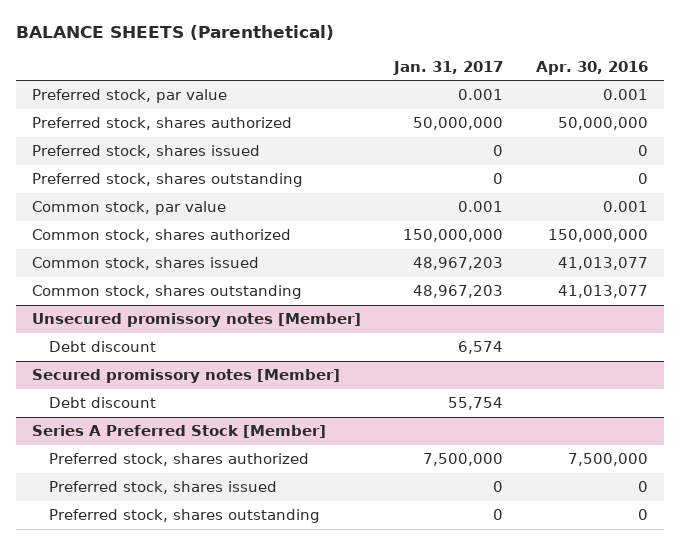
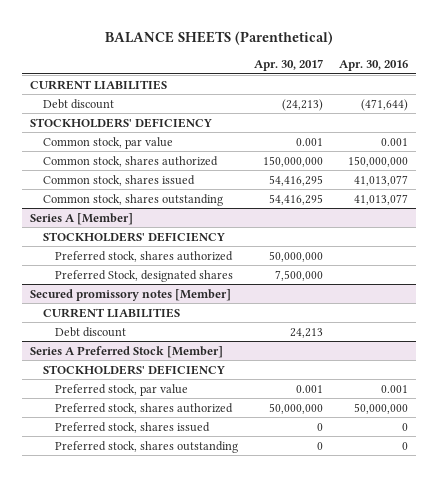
- | Jan. 31, 2017 | Apr. 30, 2016
+ | Apr. 30, 2017 | Apr. 30, 2016
- Preferred stock, par value | 0.001 | 0.001
- Preferred stock, shares authorized | 50,000,000 | 50,000,000
- Preferred stock, shares issued | 0 | 0
- Preferred stock, shares outstanding | 0 | 0
+ CURRENT LIABILITIES
+ Debt discount | (24,213) | (471,644)
+ STOCKHOLDERS' DEFICIENCY
- Unsecured promissory notes [Member]
- Debt discount | 6,574 |
+ Series A [Member]
+ STOCKHOLDERS' DEFICIENCY
+ Preferred stock, shares authorized | 50,000,000 |
+ Preferred Stock, designated shares | 7,500,000 |
@ Secured promissory notes [Member]
+ CURRENT LIABILITIES
@ Series A Preferred Stock [Member]
- Preferred stock, shares authorized | 7,500,000 | 7,500,000
+ STOCKHOLDERS' DEFICIENCY
+ Preferred stock, par value | 0.001 | 0.001
+ Preferred stock, shares authorized | 50,000,000 | 50,000,000

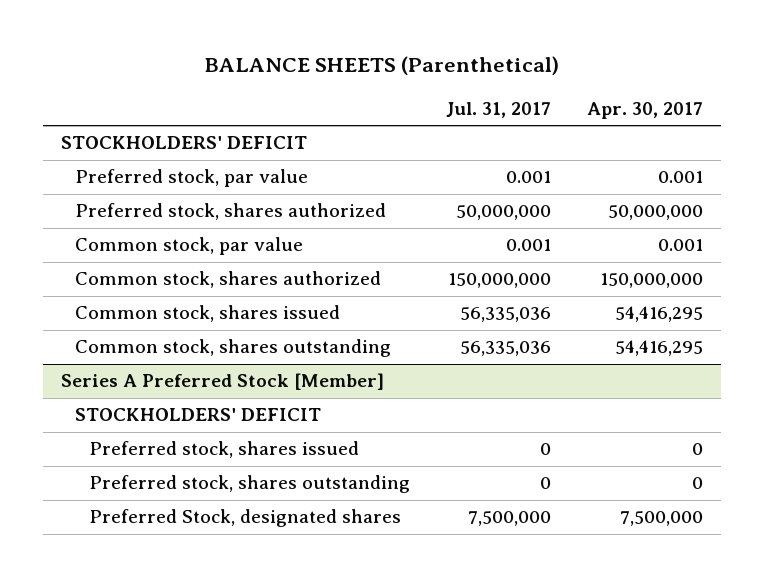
- | Apr. 30, 2017 | Apr. 30, 2016
+ | Jul. 31, 2017 | Apr. 30, 2017
- CURRENT LIABILITIES
- Debt discount | (24,213) | (471,644)
- STOCKHOLDERS' DEFICIENCY
+ STOCKHOLDERS' DEFICIT
+ Preferred stock, par value | 0.001 | 0.001
+ Preferred stock, shares authorized | 50,000,000 | 50,000,000
- Series A [Member]
- STOCKHOLDERS' DEFICIENCY
- Preferred stock, shares authorized | 50,000,000 |
- Preferred Stock, designated shares | 7,500,000 |
- Secured promissory notes [Member]
- CURRENT LIABILITIES
- Debt discount | 24,213 |
@ Series A Preferred Stock [Member]
- STOCKHOLDERS' DEFICIENCY
- Preferred stock, par value | 0.001 | 0.001
- Preferred stock, shares authorized | 50,000,000 | 50,000,000
+ STOCKHOLDERS' DEFICIT
+ Preferred Stock, designated shares | 7,500,000 | 7,500,000

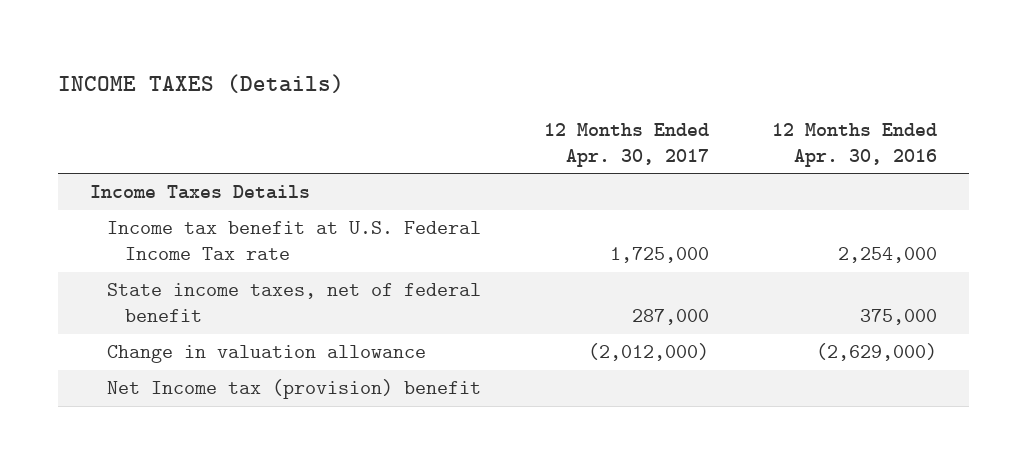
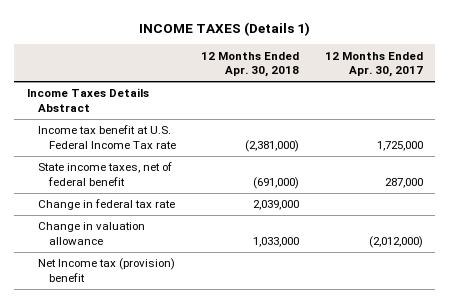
- INCOME TAXES (Details)
+ INCOME TAXES (Details 1)
- | 12 Months Ended Apr. 30, 2017 | 12 Months Ended Apr. 30, 2016
+ | 12 Months Ended Apr. 30, 2018 | 12 Months Ended Apr. 30, 2017
- Income Taxes Details
+ Income Taxes Details Abstract
+ Change in federal tax rate | 2,039,000 |

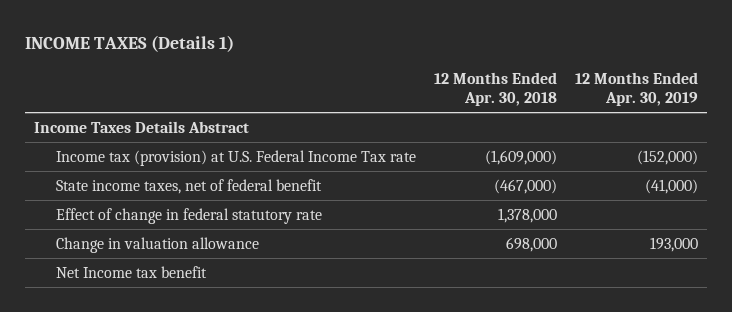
- | 12 Months Ended Apr. 30, 2018 | 12 Months Ended Apr. 30, 2017
+ | 12 Months Ended Apr. 30, 2018 | 12 Months Ended Apr. 30, 2019
- Income tax benefit at U.S. Federal Income Tax rate | (2,381,000) | 1,725,000
- State income taxes, net of federal benefit | (691,000) | 287,000
- Change in federal tax rate | 2,039,000 |
- Change in valuation allowance | 1,033,000 | (2,012,000)
- Net Income tax (provision) benefit
+ Income tax (provision) at U.S. Federal Income Tax rate | (1,609,000) | (152,000)
+ State income taxes, net of federal benefit | (467,000) | (41,000)
+ Effect of change in federal statutory rate | 1,378,000 |
+ Change in valuation allowance | 698,000 | 193,000
+ Net Income tax benefit

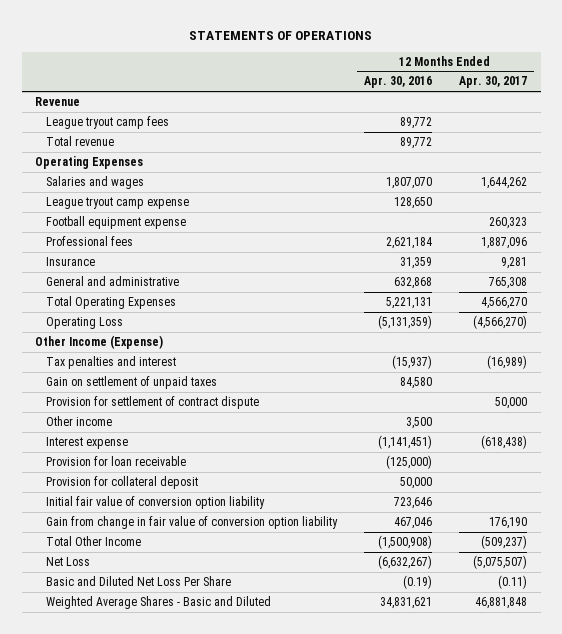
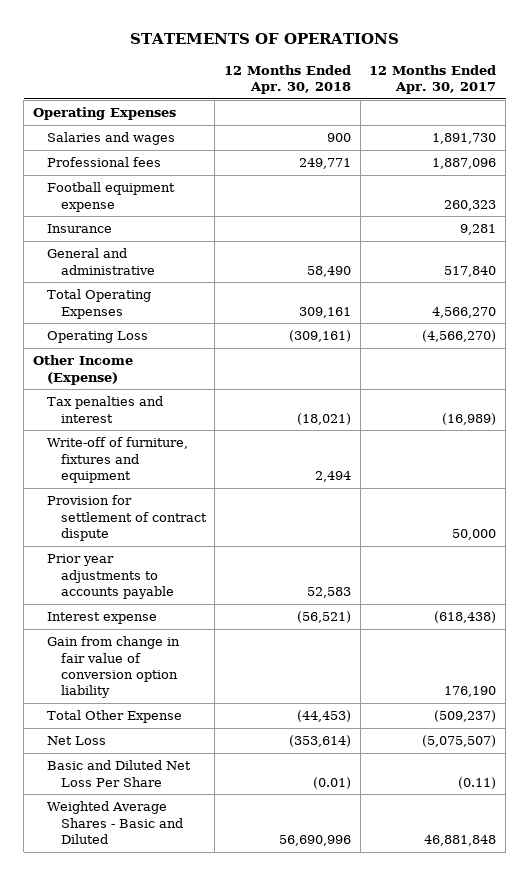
- | 12 Months Ended Apr. 30, 2016 | 12 Months Ended Apr. 30, 2017
+ | 12 Months Ended Apr. 30, 2018 | 12 Months Ended Apr. 30, 2017
- Revenue
- League tryout camp fees | 89,772 |
- Total revenue | 89,772 |
- Salaries and wages | 1,807,070 | 1,644,262
- League tryout camp expense | 128,650 |
+ Salaries and wages | 900 | 1,891,730
moved down: Football equipment expense | | 260,323
- General and administrative | 632,868 | 765,308
+ General and administrative | 58,490 | 517,840
- Gain on settlement of unpaid taxes | 84,580 |
+ Write-off of furniture, fixtures and equipment | 2,494 |
- Other income | 3,500 |
+ Prior year adjustments to accounts payable | 52,583 |
- Provision for loan receivable | (125,000) |
- Provision for collateral deposit | 50,000 |
- Initial fair value of conversion option liability | 723,646 |
- Total Other Income | (1,500,908) | (509,237)
+ Total Other Expense | (44,453) | (509,237)

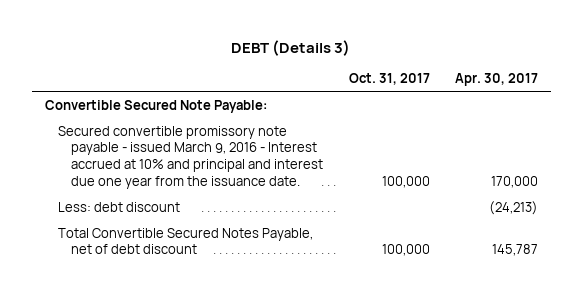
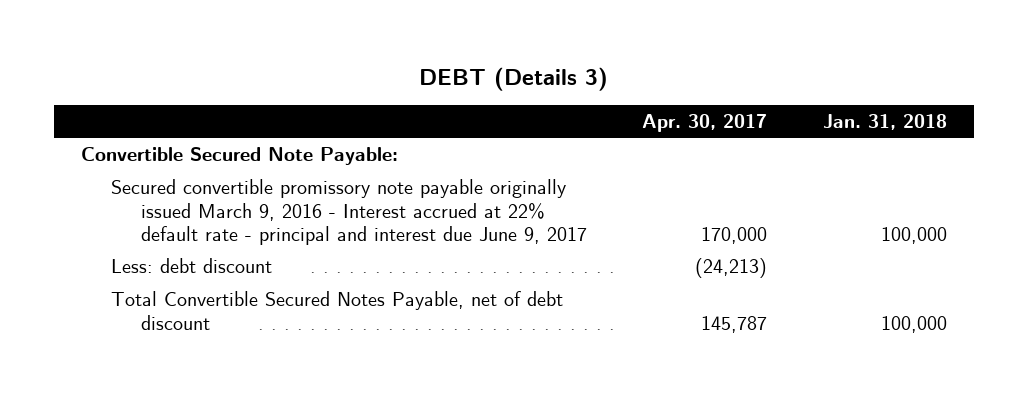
- | Oct. 31, 2017 | Apr. 30, 2017
+ | Apr. 30, 2017 | Jan. 31, 2018
- Secured convertible promissory note payable - issued March 9, 2016 - Interest accrued at 10% and principal and interest due one year from the issuance date. | 100,000 | 170,000
+ Secured convertible promissory note payable originally issued March 9, 2016 - Interest accrued at 22% default rate - principal and interest due June 9, 2017 | 170,000 | 100,000

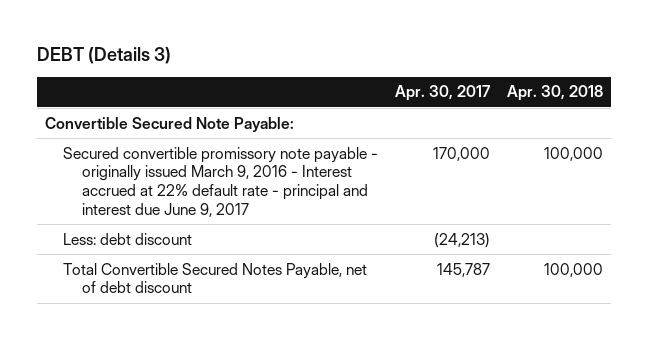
- | Apr. 30, 2017 | Jan. 31, 2018
+ | Apr. 30, 2017 | Apr. 30, 2018
- Secured convertible promissory note payable originally issued March 9, 2016 - Interest accrued at 22% default rate - principal and interest due June 9, 2017 | 170,000 | 100,000
+ Secured convertible promissory note payable - originally issued March 9, 2016 - Interest accrued at 22% default rate - principal and interest due June 9, 2017 | 170,000 | 100,000

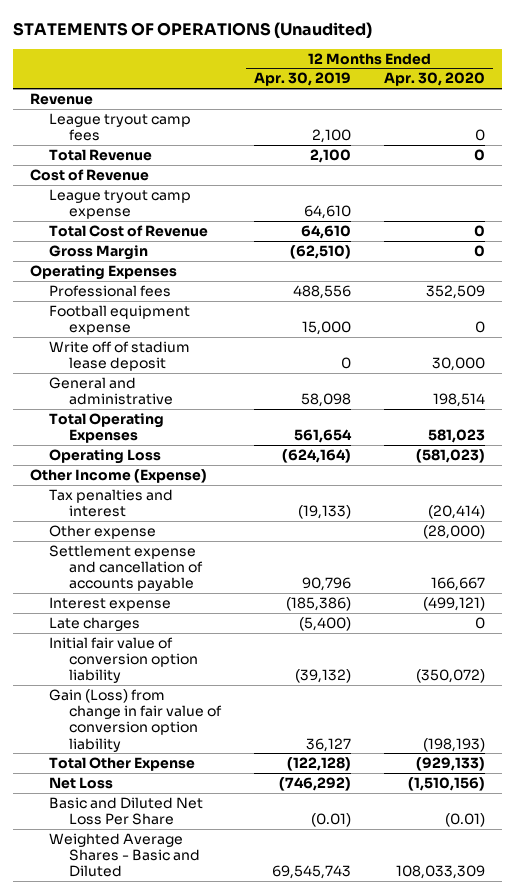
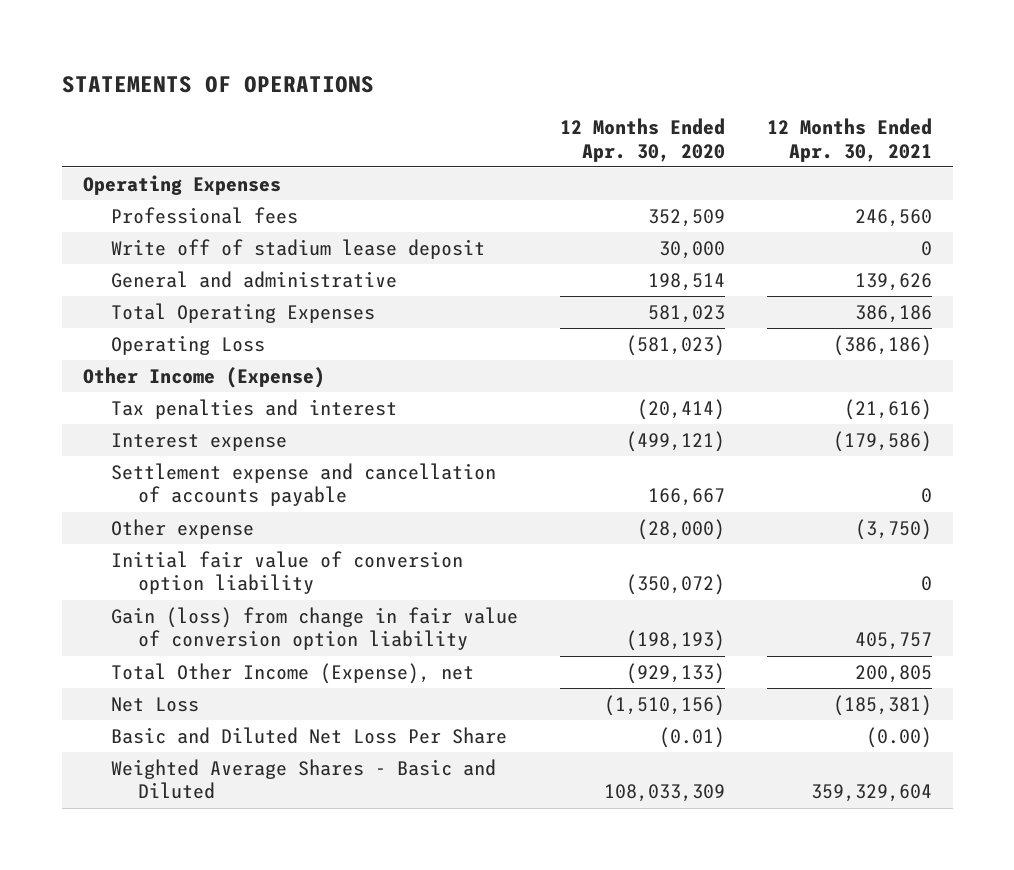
- STATEMENTS OF OPERATIONS (Unaudited)
+ STATEMENTS OF OPERATIONS
- | 12 Months Ended Apr. 30, 2019 | 12 Months Ended Apr. 30, 2020
+ | 12 Months Ended Apr. 30, 2020 | 12 Months Ended Apr. 30, 2021
- Revenue
- League tryout camp fees | 2,100 | 0
- Total Revenue | 2,100 | 0
- Cost of Revenue
- League tryout camp expense | 64,610 |
- Total Cost of Revenue | 64,610 | 0
- Gross Margin | (62,510) | 0
- Football equipment expense | 15,000 | 0
- Late charges | (5,400) | 0
moved down: Settlement expense and cancellation of accounts payable | 166,667 | 0
moved down: Other expense | (28,000) | (3,750)
- Gain (Loss) from change in fair value of conversion option liability | 36,127 | (198,193)
- Total Other Expense | (122,128) | (929,133)
+ Gain (loss) from change in fair value of conversion option liability | (198,193) | 405,757
+ Total Other Income (Expense), net | (929,133) | 200,805

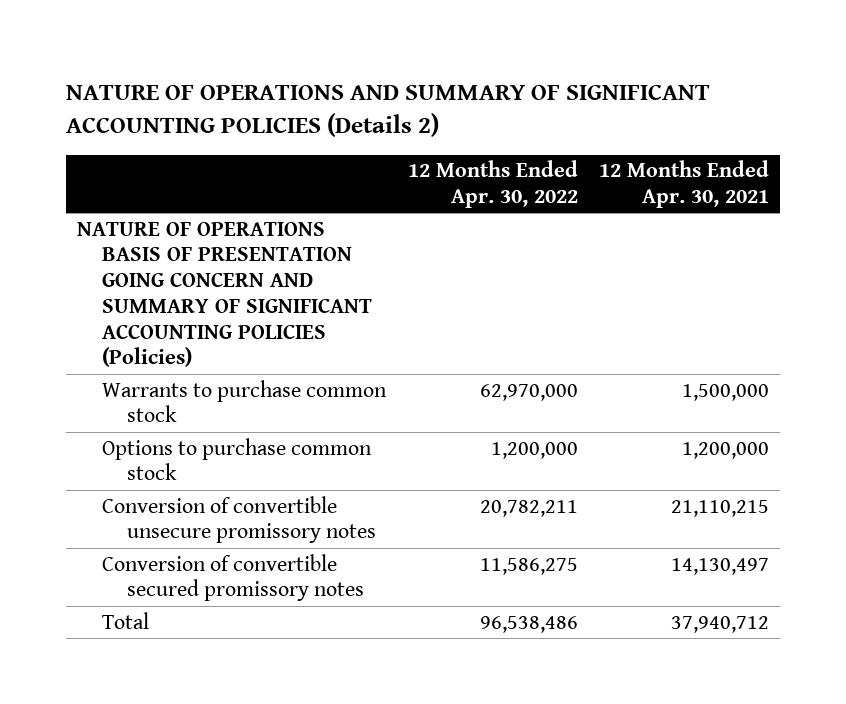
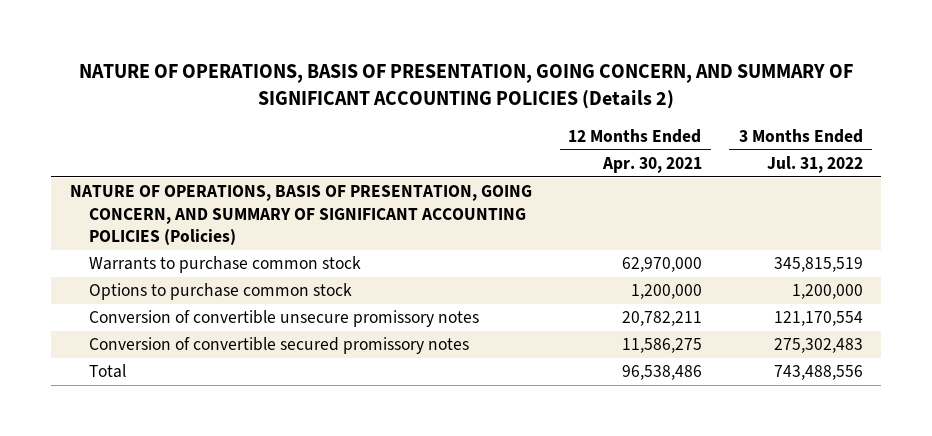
- NATURE OF OPERATIONS AND SUMMARY OF SIGNIFICANT ACCOUNTING POLICIES (Details 2)
+ NATURE OF OPERATIONS, BASIS OF PRESENTATION, GOING CONCERN, AND SUMMARY OF SIGNIFICANT ACCOUNTING POLICIES (Details 2)
- | 12 Months Ended Apr. 30, 2022 | 12 Months Ended Apr. 30, 2021
+ | 12 Months Ended Apr. 30, 2021 | 3 Months Ended Jul. 31, 2022
- NATURE OF OPERATIONS BASIS OF PRESENTATION GOING CONCERN AND SUMMARY OF SIGNIFICANT ACCOUNTING POLICIES (Policies)
- Warrants to purchase common stock | 62,970,000 | 1,500,000
+ NATURE OF OPERATIONS, BASIS OF PRESENTATION, GOING CONCERN, AND SUMMARY OF SIGNIFICANT ACCOUNTING POLICIES (Policies)
+ Warrants to purchase common stock | 62,970,000 | 345,815,519
- Conversion of convertible unsecure promissory notes | 20,782,211 | 21,110,215
- Conversion of convertible secured promissory notes | 11,586,275 | 14,130,497
- Total | 96,538,486 | 37,940,712
+ Conversion of convertible unsecure promissory notes | 20,782,211 | 121,170,554
+ Conversion of convertible secured promissory notes | 11,586,275 | 275,302,483
+ Total | 96,538,486 | 743,488,556

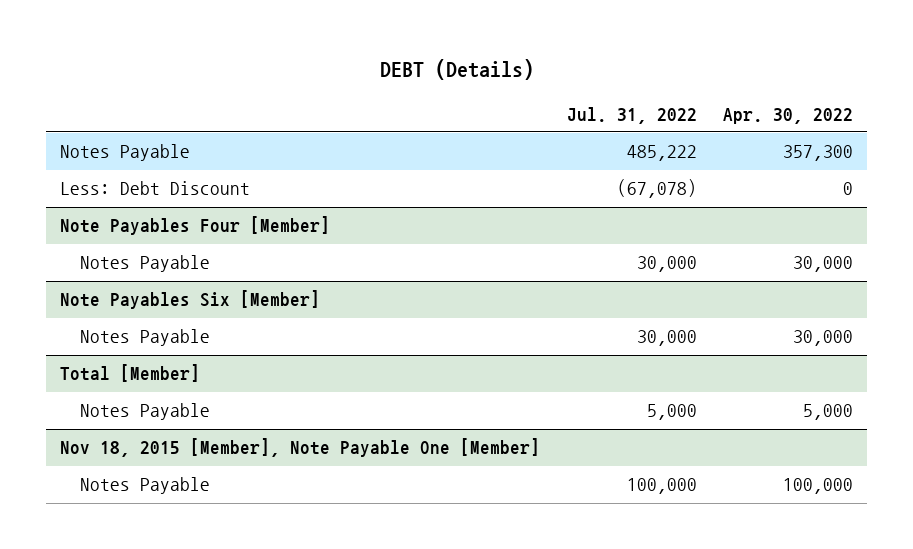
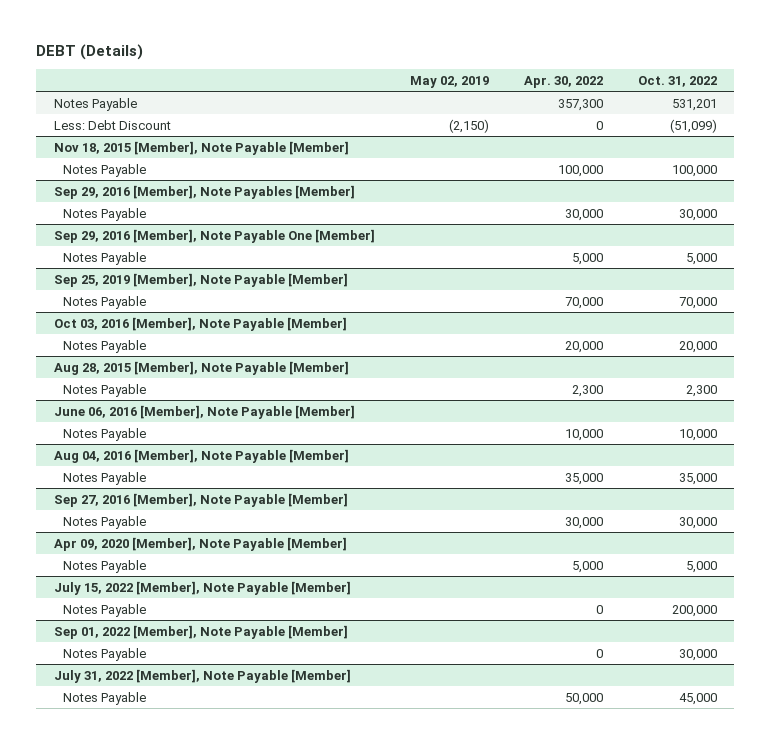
- | Jul. 31, 2022 | Apr. 30, 2022
+ | May 02, 2019 | Apr. 30, 2022 | Oct. 31, 2022
- Note Payables Four [Member]
+ Nov 18, 2015 [Member], Note Payable [Member]
+ Notes Payable | | 100,000 | 100,000
+ Sep 29, 2016 [Member], Note Payables [Member]
- Note Payables Six [Member]
+ Sep 29, 2016 [Member], Note Payable One [Member]
+ Notes Payable | | 5,000 | 5,000
+ Sep 25, 2019 [Member], Note Payable [Member]
+ Notes Payable | | 70,000 | 70,000
+ Oct 03, 2016 [Member], Note Payable [Member]
+ Notes Payable | | 20,000 | 20,000
+ Aug 28, 2015 [Member], Note Payable [Member]
+ Notes Payable | | 2,300 | 2,300
+ June 06, 2016 [Member], Note Payable [Member]
+ Notes Payable | | 10,000 | 10,000
+ Aug 04, 2016 [Member], Note Payable [Member]
+ Notes Payable | | 35,000 | 35,000
+ Sep 27, 2016 [Member], Note Payable [Member]
- Total [Member]
+ Apr 09, 2020 [Member], Note Payable [Member]
- Nov 18, 2015 [Member], Note Payable One [Member]
- Notes Payable | 100,000 | 100,000
+ July 15, 2022 [Member], Note Payable [Member]
+ Notes Payable | | 0 | 200,000
+ Sep 01, 2022 [Member], Note Payable [Member]
+ Notes Payable | | 0 | 30,000
+ July 31, 2022 [Member], Note Payable [Member]
+ Notes Payable | | 50,000 | 45,000

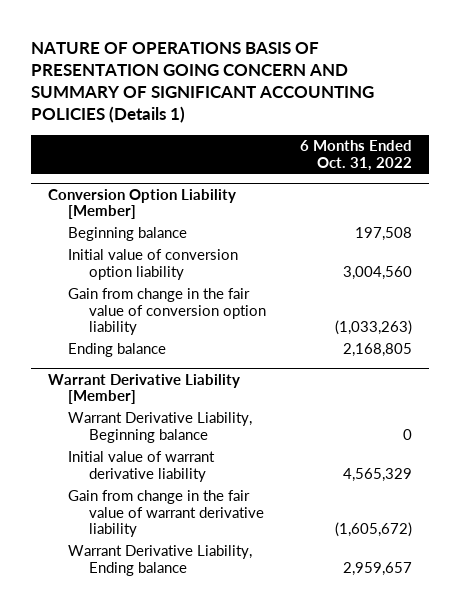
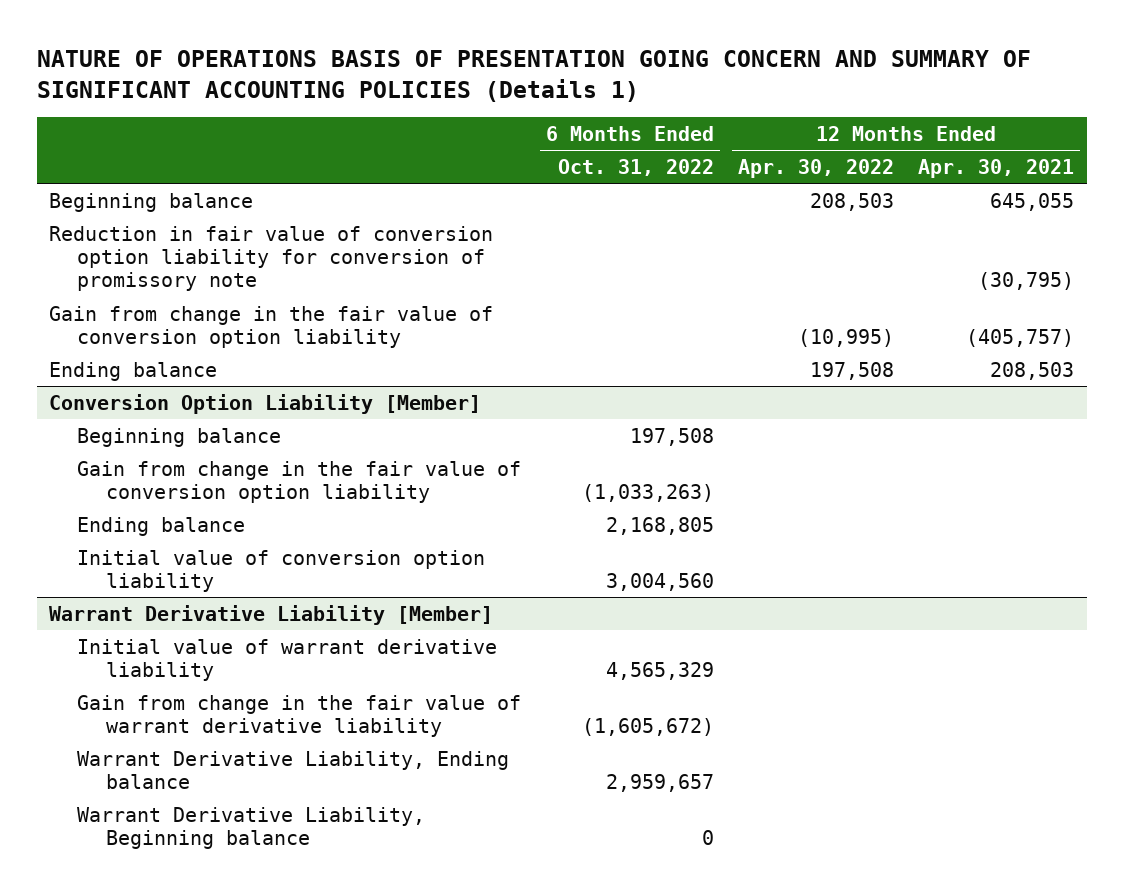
- | 6 Months Ended Oct. 31, 2022
+ | 6 Months Ended Oct. 31, 2022 | 12 Months Ended Apr. 30, 2022 | 12 Months Ended Apr. 30, 2021
+ Beginning balance | | 208,503 | 645,055
+ Reduction in fair value of conversion option liability for conversion of promissory note | | | (30,795)
+ Gain from change in the fair value of conversion option liability | | (10,995) | (405,757)
+ Ending balance | | 197,508 | 208,503
@ Conversion Option Liability [Member]
moved down: Initial value of conversion option liability | 3,004,560 | |
@ Warrant Derivative Liability [Member]
moved down: Warrant Derivative Liability, Beginning balance | 0 | |

